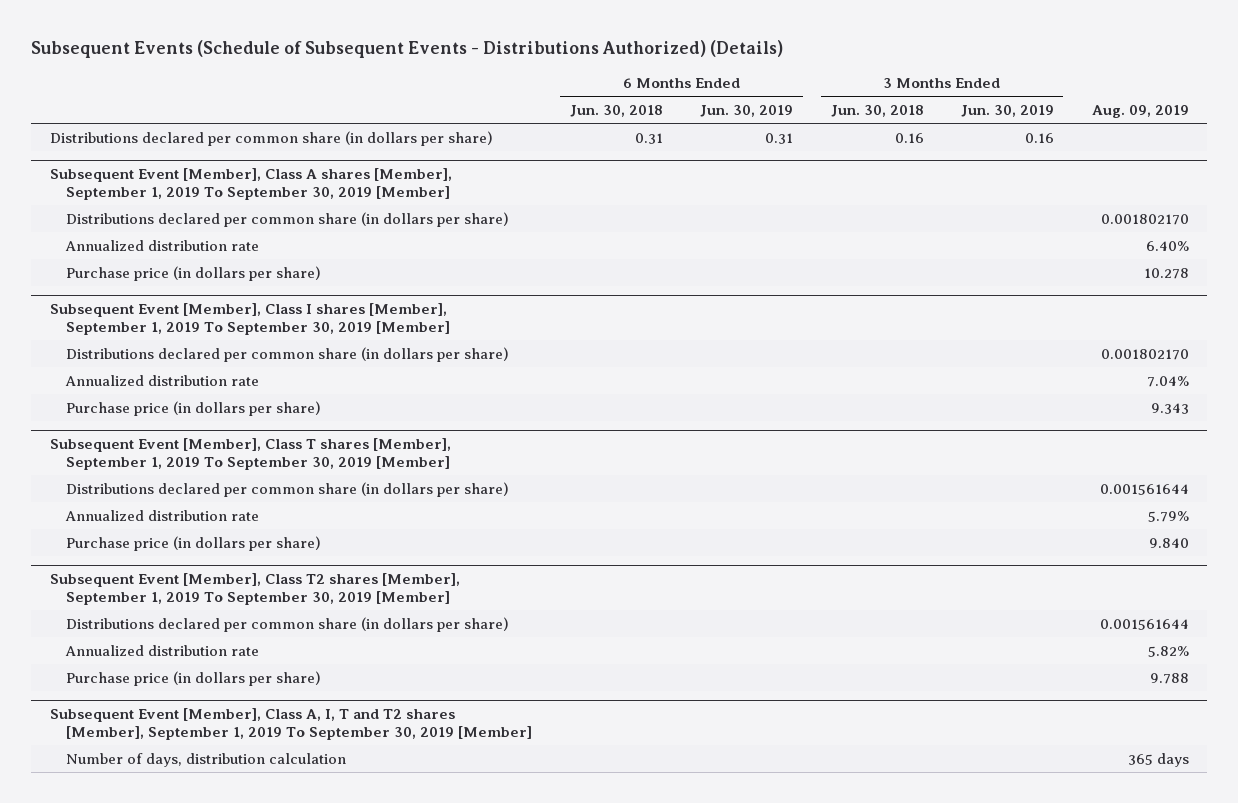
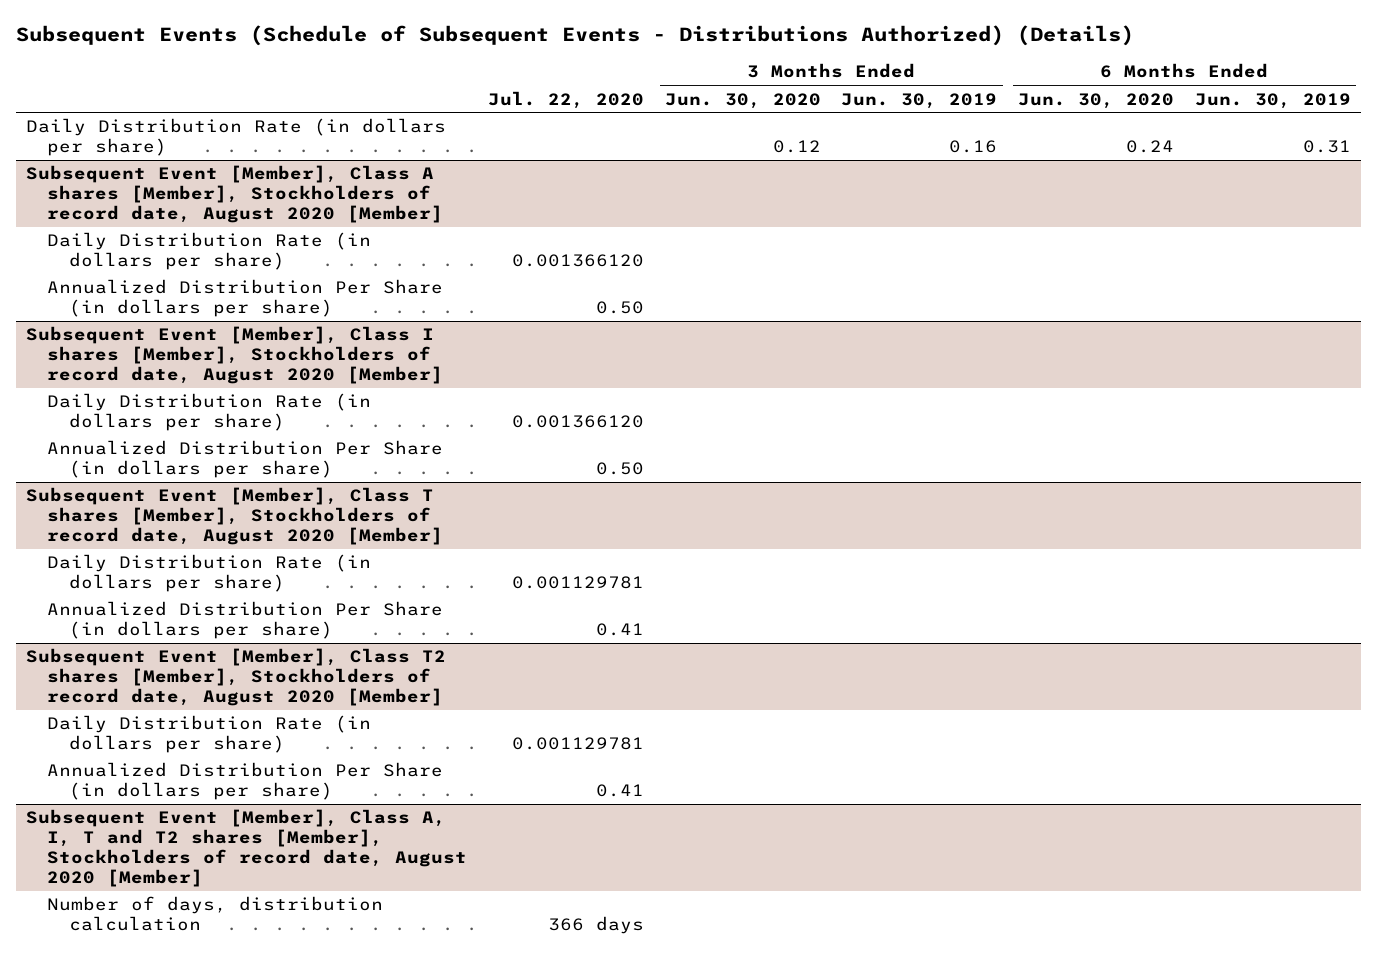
- | 6 Months Ended Jun. 30, 2018 | 6 Months Ended Jun. 30, 2019 | 3 Months Ended Jun. 30, 2018 | 3 Months Ended Jun. 30, 2019 | Aug. 09, 2019
+ | Jul. 22, 2020 | 3 Months Ended Jun. 30, 2020 | 3 Months Ended Jun. 30, 2019 | 6 Months Ended Jun. 30, 2020 | 6 Months Ended Jun. 30, 2019
- Distributions declared per common share (in dollars per share) | 0.31 | 0.31 | 0.16 | 0.16 |
- Subsequent Event [Member], Class A shares [Member], September 1, 2019 To September 30, 2019 [Member]
- Distributions declared per common share (in dollars per share) | | | | | 0.001802170
- Annualized distribution rate | | | | | 6.40%
- Purchase price (in dollars per share) | | | | | 10.278
- Subsequent Event [Member], Class I shares [Member], September 1, 2019 To September 30, 2019 [Member]
- Distributions declared per common share (in dollars per share) | | | | | 0.001802170
- Annualized distribution rate | | | | | 7.04%
- Purchase price (in dollars per share) | | | | | 9.343
- Subsequent Event [Member], Class T shares [Member], September 1, 2019 To September 30, 2019 [Member]
- Distributions declared per common share (in dollars per share) | | | | | 0.001561644
- Annualized distribution rate | | | | | 5.79%
- Purchase price (in dollars per share) | | | | | 9.840
- Subsequent Event [Member], Class T2 shares [Member], September 1, 2019 To September 30, 2019 [Member]
- Distributions declared per common share (in dollars per share) | | | | | 0.001561644
- Annualized distribution rate | | | | | 5.82%
- Purchase price (in dollars per share) | | | | | 9.788
- Subsequent Event [Member], Class A, I, T and T2 shares [Member], September 1, 2019 To September 30, 2019 [Member]
- Number of days, distribution calculation | | | | | 365 days
+ Daily Distribution Rate (in dollars per share) | | 0.12 | 0.16 | 0.24 | 0.31
+ Subsequent Event [Member], Class A shares [Member], Stockholders of record date, August 2020 [Member]
+ Daily Distribution Rate (in dollars per share) | 0.001366120 | | | |
+ Annualized Distribution Per Share (in dollars per share) | 0.50 | | | |
+ Subsequent Event [Member], Class I shares [Member], Stockholders of record date, August 2020 [Member]
+ Daily Distribution Rate (in dollars per share) | 0.001366120 | | | |
+ Annualized Distribution Per Share (in dollars per share) | 0.50 | | | |
+ Subsequent Event [Member], Class T shares [Member], Stockholders of record date, August 2020 [Member]
+ Daily Distribution Rate (in dollars per share) | 0.001129781 | | | |
+ Annualized Distribution Per Share (in dollars per share) | 0.41 | | | |
+ Subsequent Event [Member], Class T2 shares [Member], Stockholders of record date, August 2020 [Member]
+ Daily Distribution Rate (in dollars per share) | 0.001129781 | | | |
+ Annualized Distribution Per Share (in dollars per share) | 0.41 | | | |
+ Subsequent Event [Member], Class A, I, T and T2 shares [Member], Stockholders of record date, August 2020 [Member]
+ Number of days, distribution calculation | 366 days | | | |

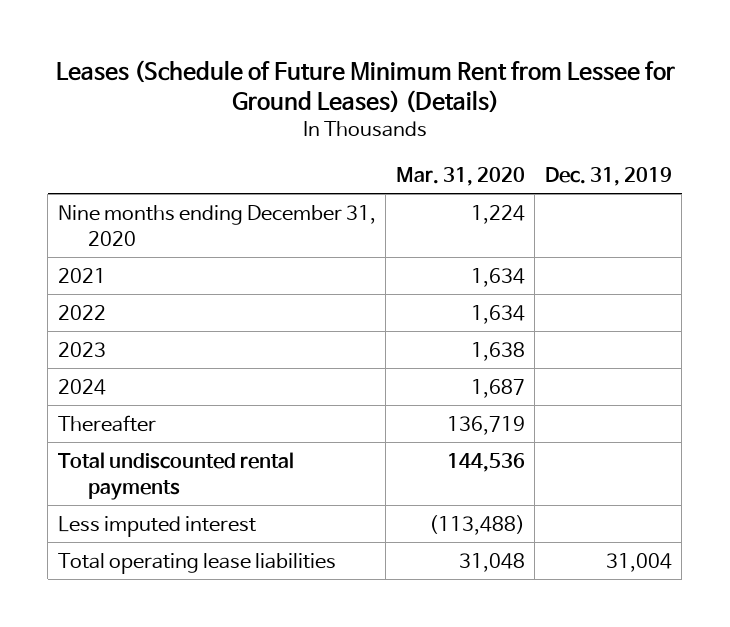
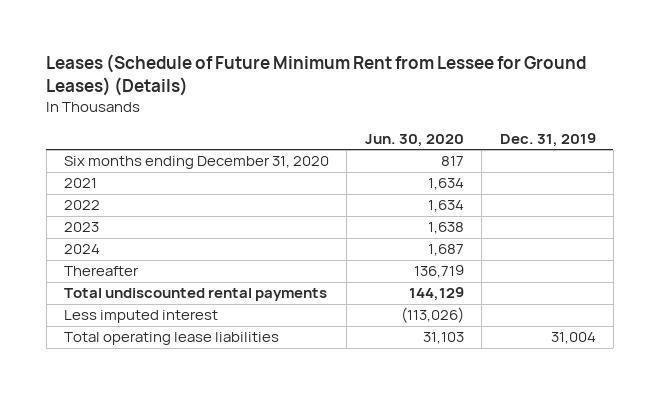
- | Mar. 31, 2020 | Dec. 31, 2019
+ | Jun. 30, 2020 | Dec. 31, 2019
- Nine months ending December 31, 2020 | 1,224 |
+ Six months ending December 31, 2020 | 817 |

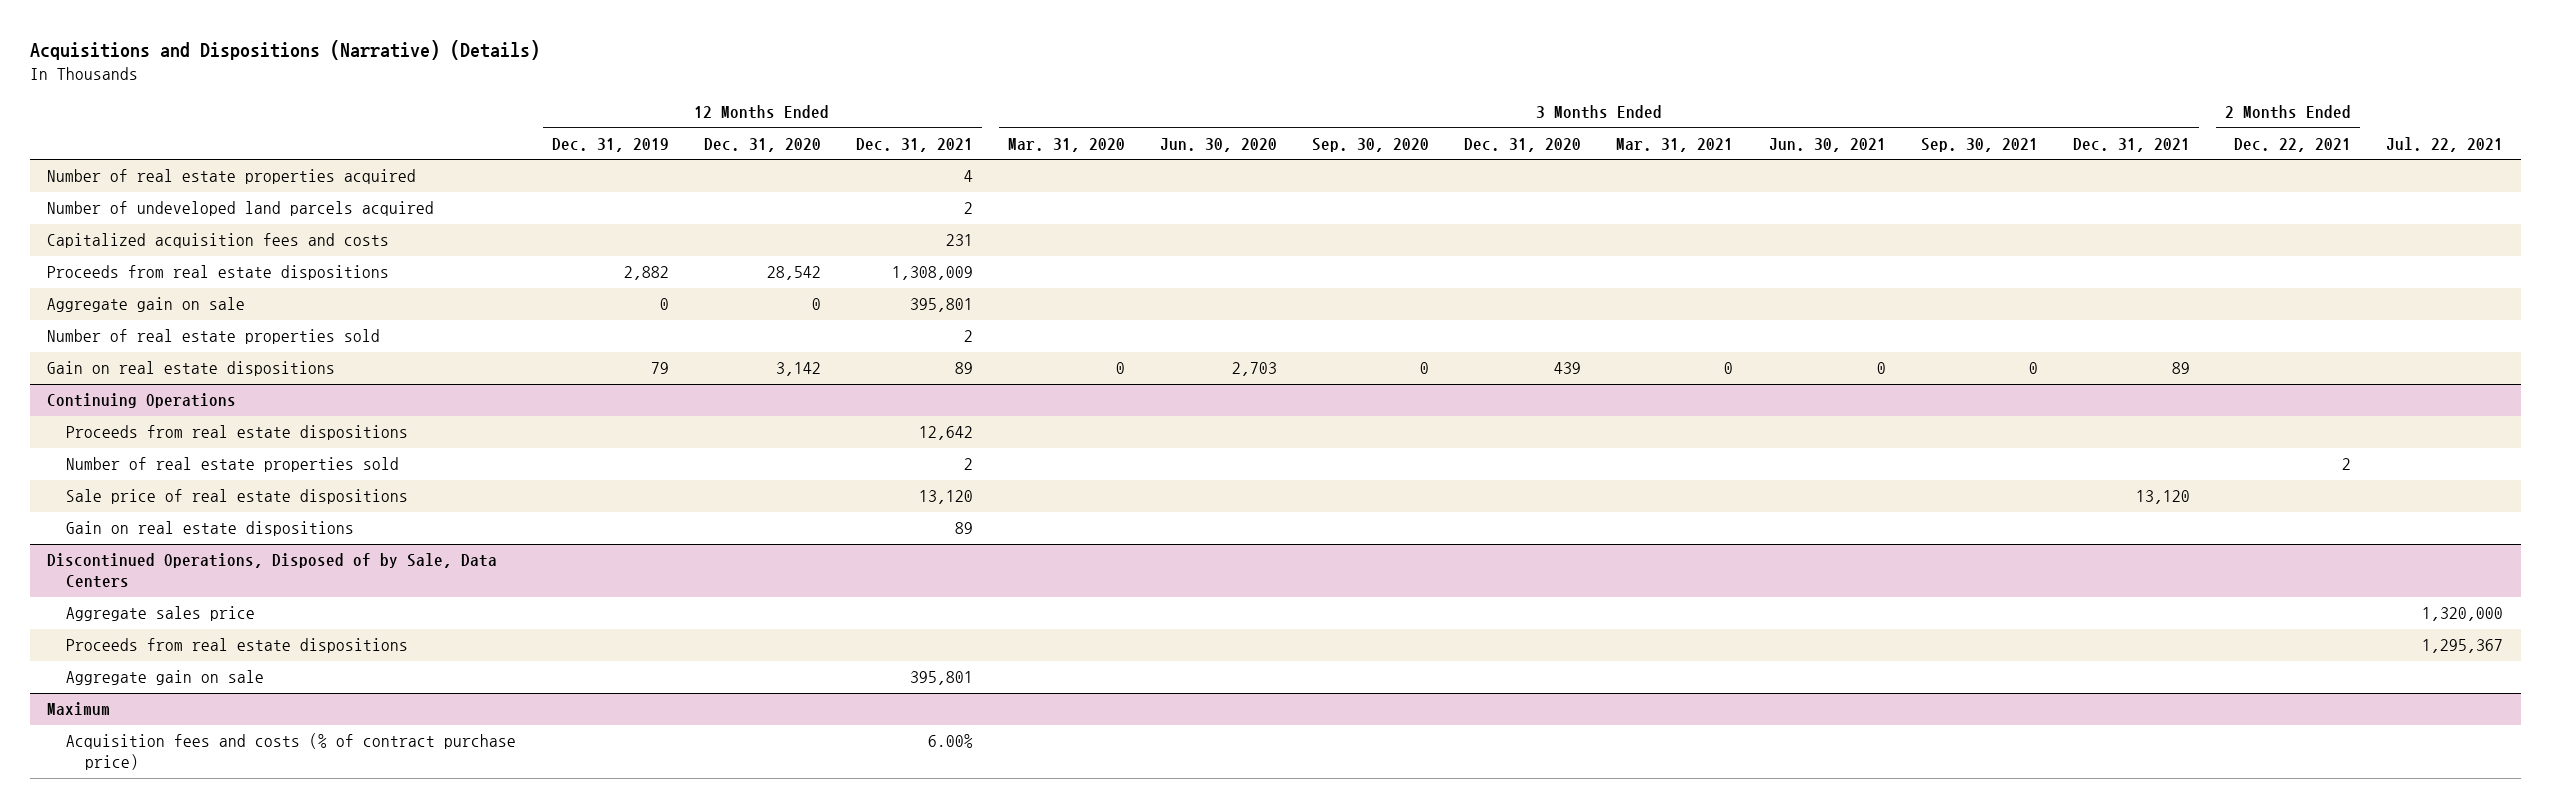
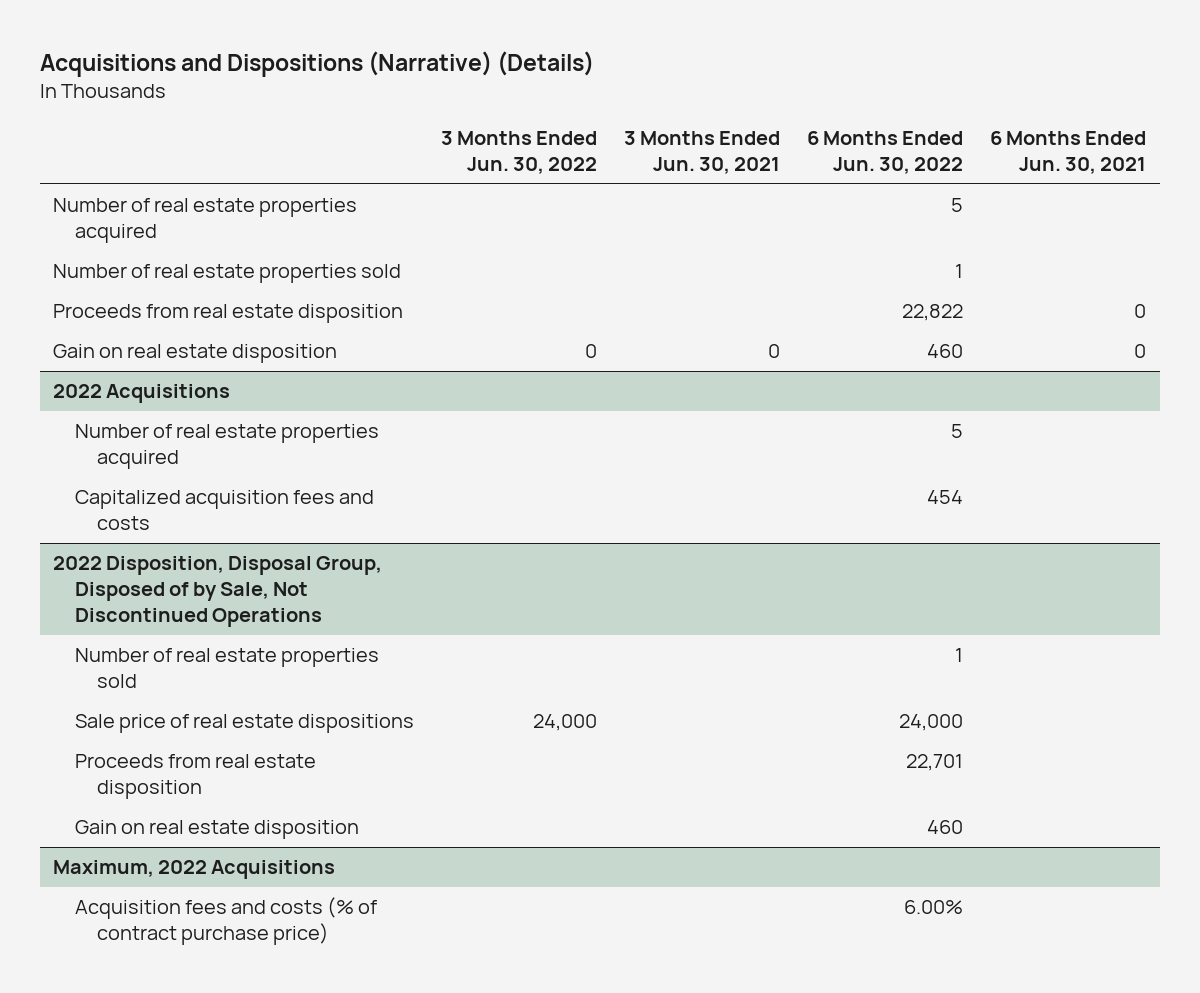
- | 12 Months Ended Dec. 31, 2019 | 12 Months Ended Dec. 31, 2020 | 12 Months Ended Dec. 31, 2021 | 3 Months Ended Mar. 31, 2020 | 3 Months Ended Jun. 30, 2020 | 3 Months Ended Sep. 30, 2020 | 3 Months Ended Dec. 31, 2020 | 3 Months Ended Mar. 31, 2021 | 3 Months Ended Jun. 30, 2021 | 3 Months Ended Sep. 30, 2021 | 3 Months Ended Dec. 31, 2021 | 2 Months Ended Dec. 22, 2021 | Jul. 22, 2021
+ | 3 Months Ended Jun. 30, 2022 | 3 Months Ended Jun. 30, 2021 | 6 Months Ended Jun. 30, 2022 | 6 Months Ended Jun. 30, 2021
- Number of undeveloped land parcels acquired | | | 2 | | | | | | | | | |
- Capitalized acquisition fees and costs | | | 231 | | | | | | | | | |
- Proceeds from real estate dispositions | 2,882 | 28,542 | 1,308,009 | | | | | | | | | |
- Aggregate gain on sale | 0 | 0 | 395,801 | | | | | | | | | |
- Gain on real estate dispositions | 79 | 3,142 | 89 | 0 | 2,703 | 0 | 439 | 0 | 0 | 0 | 89 | |
- Continuing Operations
- Proceeds from real estate dispositions | | | 12,642 | | | | | | | | | |
- Number of real estate properties sold | | | 2 | | | | | | | | | 2 |
- Sale price of real estate dispositions | | | 13,120 | | | | | | | | 13,120 | |
- Gain on real estate dispositions | | | 89 | | | | | | | | | |
- Discontinued Operations, Disposed of by Sale, Data Centers
- Aggregate sales price | | | | | | | | | | | | | 1,320,000
- Proceeds from real estate dispositions | | | | | | | | | | | | | 1,295,367
- Aggregate gain on sale | | | 395,801 | | | | | | | | | |
- Maximum
+ Proceeds from real estate disposition | | | 22,822 | 0
+ Gain on real estate disposition | 0 | 0 | 460 | 0
+ 2022 Acquisitions
+ Number of real estate properties acquired | | | 5 |
+ Capitalized acquisition fees and costs | | | 454 |
+ 2022 Disposition, Disposal Group, Disposed of by Sale, Not Discontinued Operations
+ Number of real estate properties sold | | | 1 |
+ Sale price of real estate dispositions | 24,000 | | 24,000 |
+ Proceeds from real estate disposition | | | 22,701 |
+ Gain on real estate disposition | | | 460 |
+ Maximum, 2022 Acquisitions

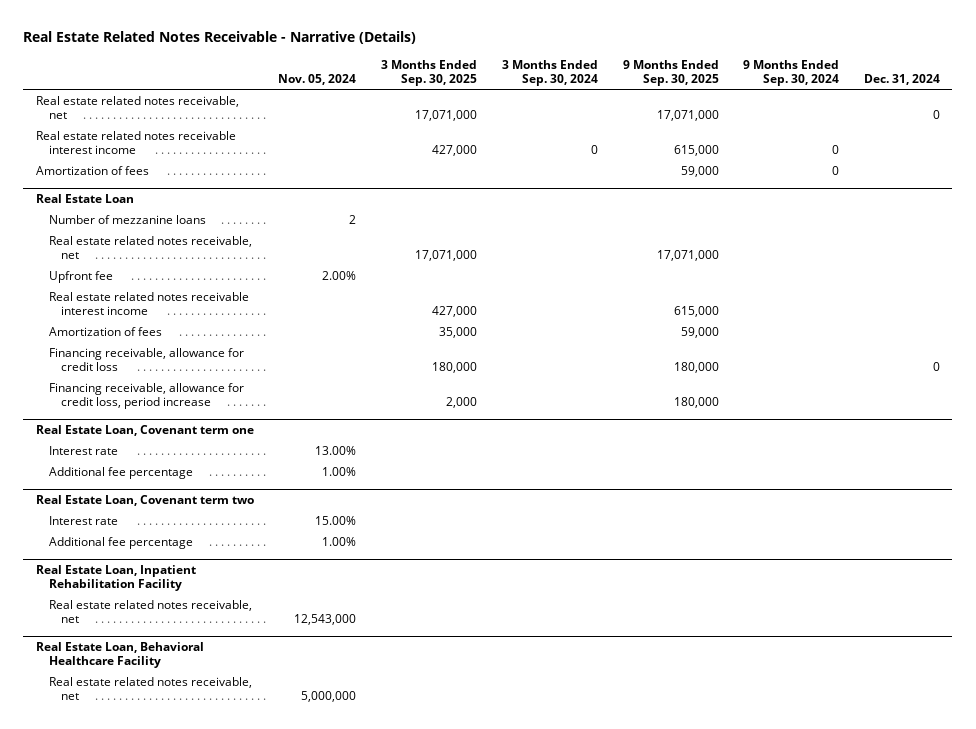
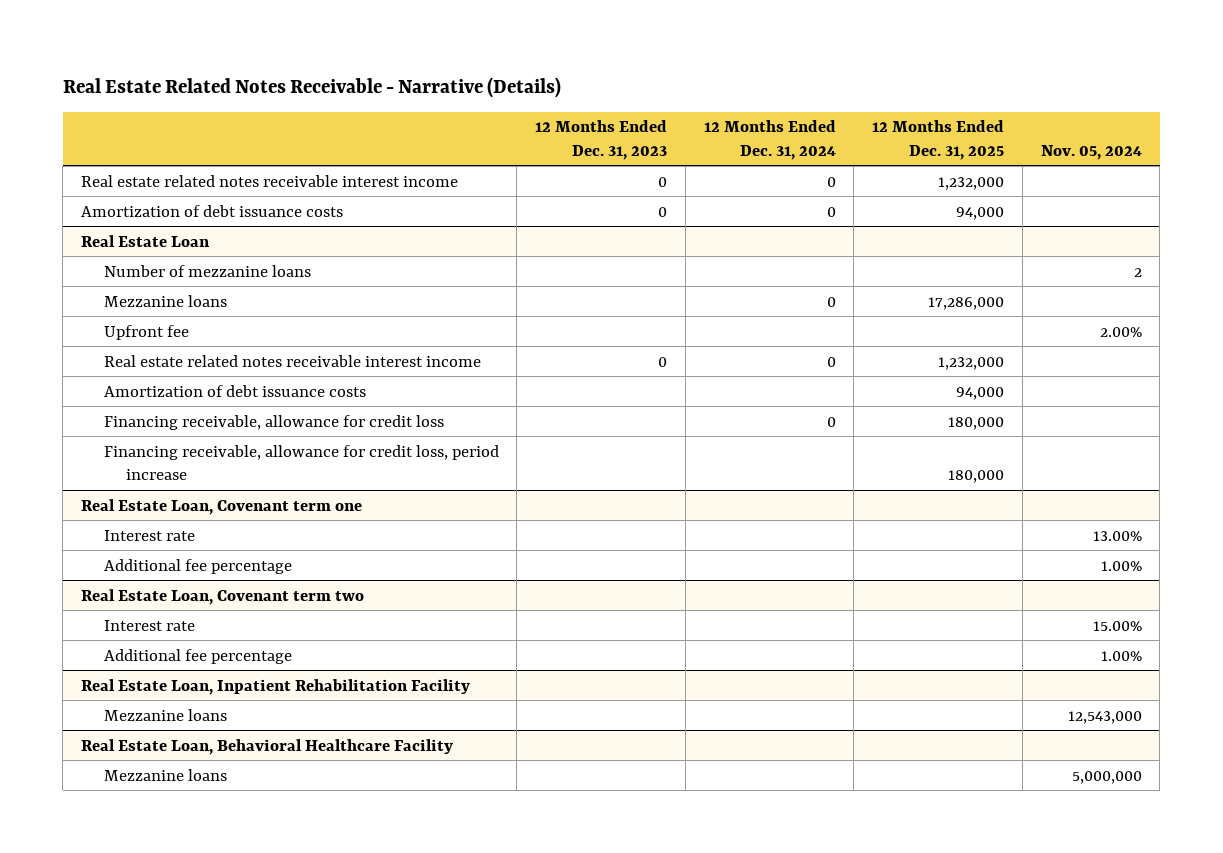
- | Nov. 05, 2024 | 3 Months Ended Sep. 30, 2025 | 3 Months Ended Sep. 30, 2024 | 9 Months Ended Sep. 30, 2025 | 9 Months Ended Sep. 30, 2024 | Dec. 31, 2024
+ | 12 Months Ended Dec. 31, 2023 | 12 Months Ended Dec. 31, 2024 | 12 Months Ended Dec. 31, 2025 | Nov. 05, 2024
- Real estate related notes receivable, net | | 17,071,000 | | 17,071,000 | | 0
- Amortization of fees | | | | 59,000 | 0 |
+ Amortization of debt issuance costs | 0 | 0 | 94,000 |
@ Real Estate Loan
- Real estate related notes receivable, net | | 17,071,000 | | 17,071,000 | |
+ Mezzanine loans | | 0 | 17,286,000 |
- Amortization of fees | | 35,000 | | 59,000 | |
+ Amortization of debt issuance costs | | | 94,000 |
@ Real Estate Loan, Inpatient Rehabilitation Facility
- Real estate related notes receivable, net | 12,543,000 | | | | |
+ Mezzanine loans | | | | 12,543,000
@ Real Estate Loan, Behavioral Healthcare Facility
- Real estate related notes receivable, net | 5,000,000 | | | | |
+ Mezzanine loans | | | | 5,000,000

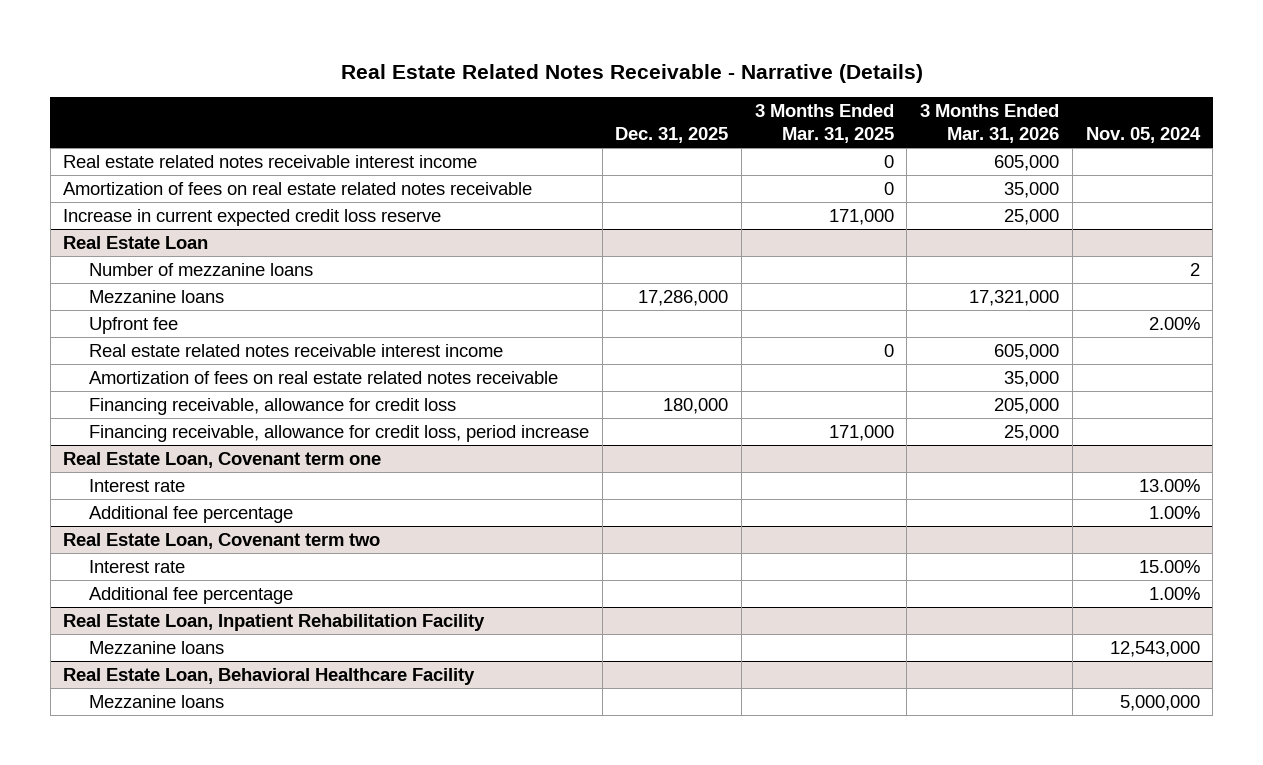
- | 12 Months Ended Dec. 31, 2023 | 12 Months Ended Dec. 31, 2024 | 12 Months Ended Dec. 31, 2025 | Nov. 05, 2024
+ | Dec. 31, 2025 | 3 Months Ended Mar. 31, 2025 | 3 Months Ended Mar. 31, 2026 | Nov. 05, 2024
- Amortization of debt issuance costs | 0 | 0 | 94,000 |
+ Amortization of fees on real estate related notes receivable | | 0 | 35,000 |
+ Increase in current expected credit loss reserve | | 171,000 | 25,000 |
@ Real Estate Loan
- Amortization of debt issuance costs | | | 94,000 |
+ Amortization of fees on real estate related notes receivable | | | 35,000 |

